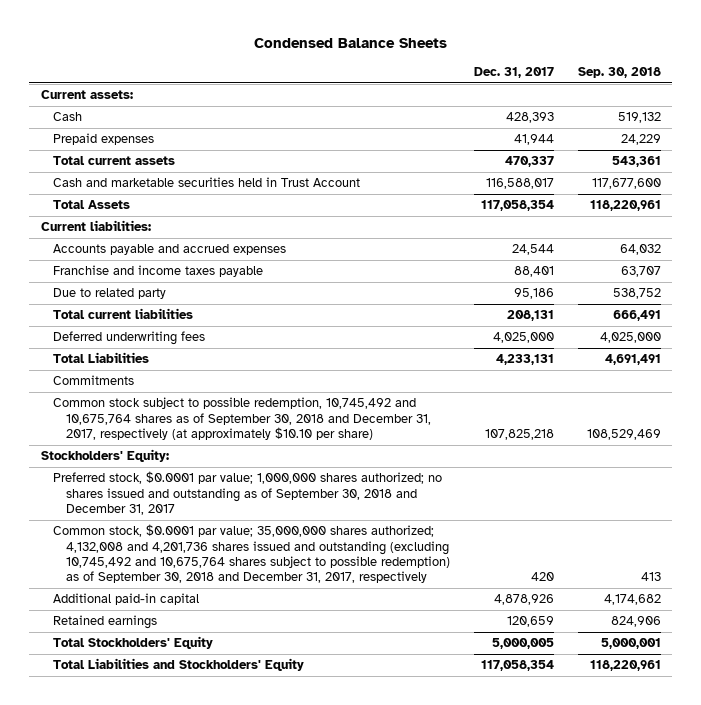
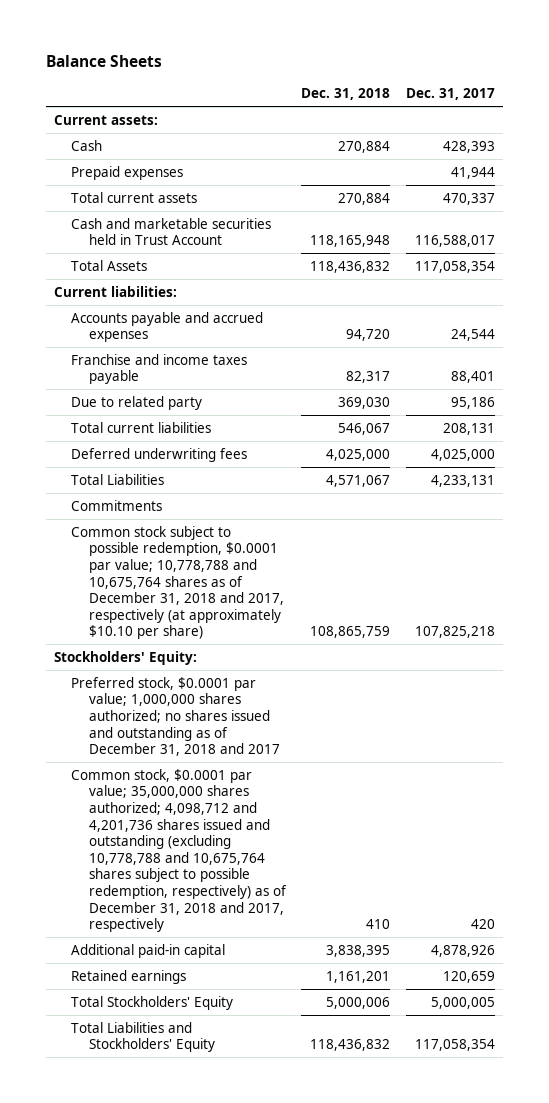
- Condensed Balance Sheets
+ Balance Sheets
- | Dec. 31, 2017 | Sep. 30, 2018
+ | Dec. 31, 2018 | Dec. 31, 2017
- Common stock subject to possible redemption, 10,745,492 and 10,675,764 shares as of September 30, 2018 and December 31, 2017, respectively (at approximately $10.10 per share) | 107,825,218 | 108,529,469
+ Common stock subject to possible redemption, $0.0001 par value; 10,778,788 and 10,675,764 shares as of December 31, 2018 and 2017, respectively (at approximately $10.10 per share) | 108,865,759 | 107,825,218
- Preferred stock, $0.0001 par value; 1,000,000 shares authorized; no shares issued and outstanding as of September 30, 2018 and December 31, 2017
- Common stock, $0.0001 par value; 35,000,000 shares authorized; 4,132,008 and 4,201,736 shares issued and outstanding (excluding 10,745,492 and 10,675,764 shares subject to possible redemption) as of September 30, 2018 and December 31, 2017, respectively | 420 | 413
+ Preferred stock, $0.0001 par value; 1,000,000 shares authorized; no shares issued and outstanding as of December 31, 2018 and 2017
+ Common stock, $0.0001 par value; 35,000,000 shares authorized; 4,098,712 and 4,201,736 shares issued and outstanding (excluding 10,778,788 and 10,675,764 shares subject to possible redemption, respectively) as of December 31, 2018 and 2017, respectively | 410 | 420

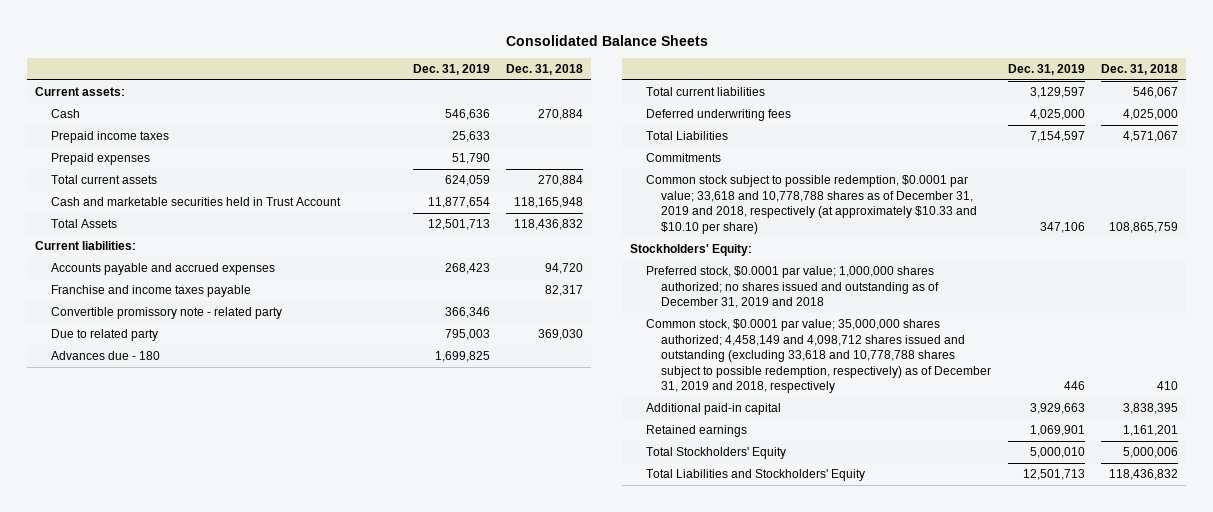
- Balance Sheets
+ Consolidated Balance Sheets
- | Dec. 31, 2018 | Dec. 31, 2017
+ | Dec. 31, 2019 | Dec. 31, 2018
+ Prepaid income taxes | 25,633 |
+ Convertible promissory note - related party | 366,346 |
+ Advances due - 180 | 1,699,825 |
- Common stock subject to possible redemption, $0.0001 par value; 10,778,788 and 10,675,764 shares as of December 31, 2018 and 2017, respectively (at approximately $10.10 per share) | 108,865,759 | 107,825,218
+ Common stock subject to possible redemption, $0.0001 par value; 33,618 and 10,778,788 shares as of December 31, 2019 and 2018, respectively (at approximately $10.33 and $10.10 per share) | 347,106 | 108,865,759
- Preferred stock, $0.0001 par value; 1,000,000 shares authorized; no shares issued and outstanding as of December 31, 2018 and 2017
- Common stock, $0.0001 par value; 35,000,000 shares authorized; 4,098,712 and 4,201,736 shares issued and outstanding (excluding 10,778,788 and 10,675,764 shares subject to possible redemption, respectively) as of December 31, 2018 and 2017, respectively | 410 | 420
+ Preferred stock, $0.0001 par value; 1,000,000 shares authorized; no shares issued and outstanding as of December 31, 2019 and 2018
+ Common stock, $0.0001 par value; 35,000,000 shares authorized; 4,458,149 and 4,098,712 shares issued and outstanding (excluding 33,618 and 10,778,788 shares subject to possible redemption, respectively) as of December 31, 2019 and 2018, respectively | 446 | 410

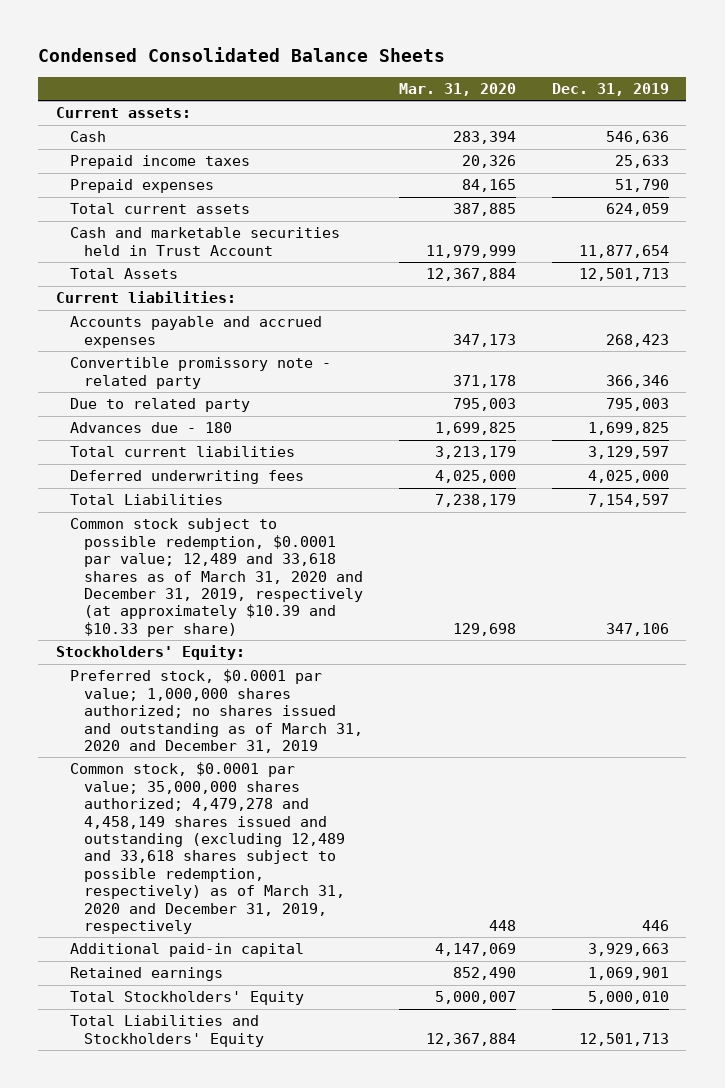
- Consolidated Balance Sheets
+ Condensed Consolidated Balance Sheets
- | Dec. 31, 2019 | Dec. 31, 2018
+ | Mar. 31, 2020 | Dec. 31, 2019
- Franchise and income taxes payable | | 82,317
- Commitments
- Common stock subject to possible redemption, $0.0001 par value; 33,618 and 10,778,788 shares as of December 31, 2019 and 2018, respectively (at approximately $10.33 and $10.10 per share) | 347,106 | 108,865,759
+ Common stock subject to possible redemption, $0.0001 par value; 12,489 and 33,618 shares as of March 31, 2020 and December 31, 2019, respectively (at approximately $10.39 and $10.33 per share) | 129,698 | 347,106
- Preferred stock, $0.0001 par value; 1,000,000 shares authorized; no shares issued and outstanding as of December 31, 2019 and 2018
- Common stock, $0.0001 par value; 35,000,000 shares authorized; 4,458,149 and 4,098,712 shares issued and outstanding (excluding 33,618 and 10,778,788 shares subject to possible redemption, respectively) as of December 31, 2019 and 2018, respectively | 446 | 410
+ Preferred stock, $0.0001 par value; 1,000,000 shares authorized; no shares issued and outstanding as of March 31, 2020 and December 31, 2019
+ Common stock, $0.0001 par value; 35,000,000 shares authorized; 4,479,278 and 4,458,149 shares issued and outstanding (excluding 12,489 and 33,618 shares subject to possible redemption, respectively) as of March 31, 2020 and December 31, 2019, respectively | 448 | 446

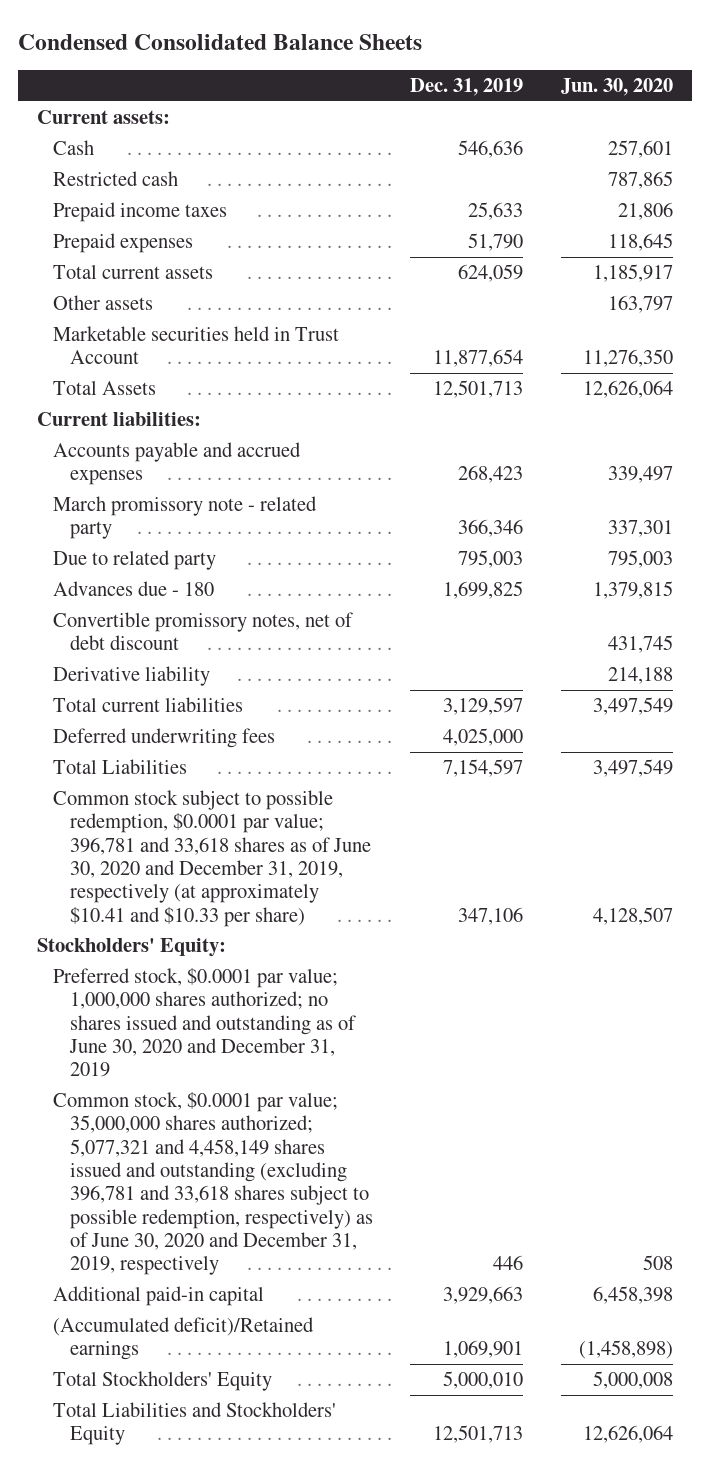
- | Mar. 31, 2020 | Dec. 31, 2019
+ | Dec. 31, 2019 | Jun. 30, 2020
+ Restricted cash | | 787,865
- Cash and marketable securities held in Trust Account | 11,979,999 | 11,877,654
+ Other assets | | 163,797
+ Marketable securities held in Trust Account | 11,877,654 | 11,276,350
- Convertible promissory note - related party | 371,178 | 366,346
+ March promissory note - related party | 366,346 | 337,301
+ Convertible promissory notes, net of debt discount | | 431,745
+ Derivative liability | | 214,188
- Common stock subject to possible redemption, $0.0001 par value; 12,489 and 33,618 shares as of March 31, 2020 and December 31, 2019, respectively (at approximately $10.39 and $10.33 per share) | 129,698 | 347,106
+ Common stock subject to possible redemption, $0.0001 par value; 396,781 and 33,618 shares as of June 30, 2020 and December 31, 2019, respectively (at approximately $10.41 and $10.33 per share) | 347,106 | 4,128,507
- Preferred stock, $0.0001 par value; 1,000,000 shares authorized; no shares issued and outstanding as of March 31, 2020 and December 31, 2019
- Common stock, $0.0001 par value; 35,000,000 shares authorized; 4,479,278 and 4,458,149 shares issued and outstanding (excluding 12,489 and 33,618 shares subject to possible redemption, respectively) as of March 31, 2020 and December 31, 2019, respectively | 448 | 446
+ Preferred stock, $0.0001 par value; 1,000,000 shares authorized; no shares issued and outstanding as of June 30, 2020 and December 31, 2019
+ Common stock, $0.0001 par value; 35,000,000 shares authorized; 5,077,321 and 4,458,149 shares issued and outstanding (excluding 396,781 and 33,618 shares subject to possible redemption, respectively) as of June 30, 2020 and December 31, 2019, respectively | 446 | 508
- Retained earnings | 852,490 | 1,069,901
+ (Accumulated deficit)/Retained earnings | 1,069,901 | (1,458,898)

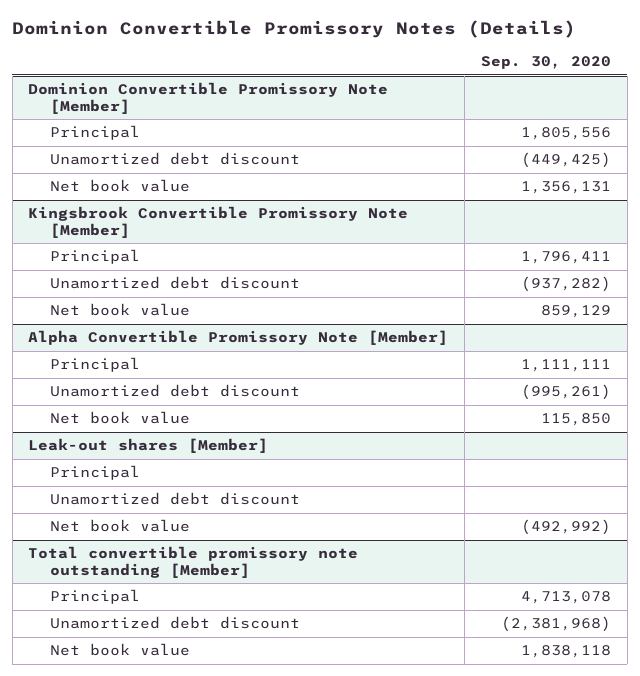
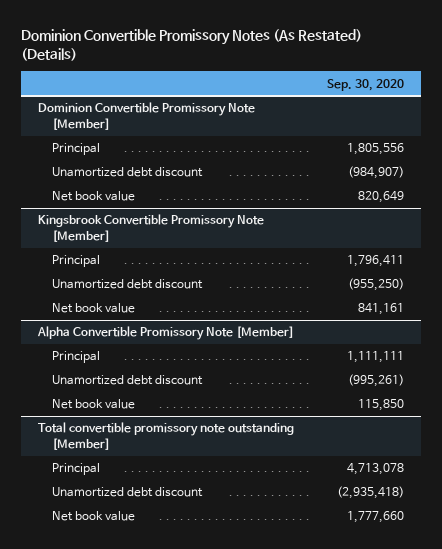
- Dominion Convertible Promissory Notes (Details)
+ Dominion Convertible Promissory Notes (As Restated) (Details)
@ Dominion Convertible Promissory Note [Member]
- Unamortized debt discount | (449,425)
- Net book value | 1,356,131
+ Unamortized debt discount | (984,907)
+ Net book value | 820,649
@ Kingsbrook Convertible Promissory Note [Member]
- Unamortized debt discount | (937,282)
- Net book value | 859,129
+ Unamortized debt discount | (955,250)
+ Net book value | 841,161
- Leak-out shares [Member]
- Principal
- Unamortized debt discount
- Net book value | (492,992)
@ Total convertible promissory note outstanding [Member]
- Unamortized debt discount | (2,381,968)
- Net book value | 1,838,118
+ Unamortized debt discount | (2,935,418)
+ Net book value | 1,777,660

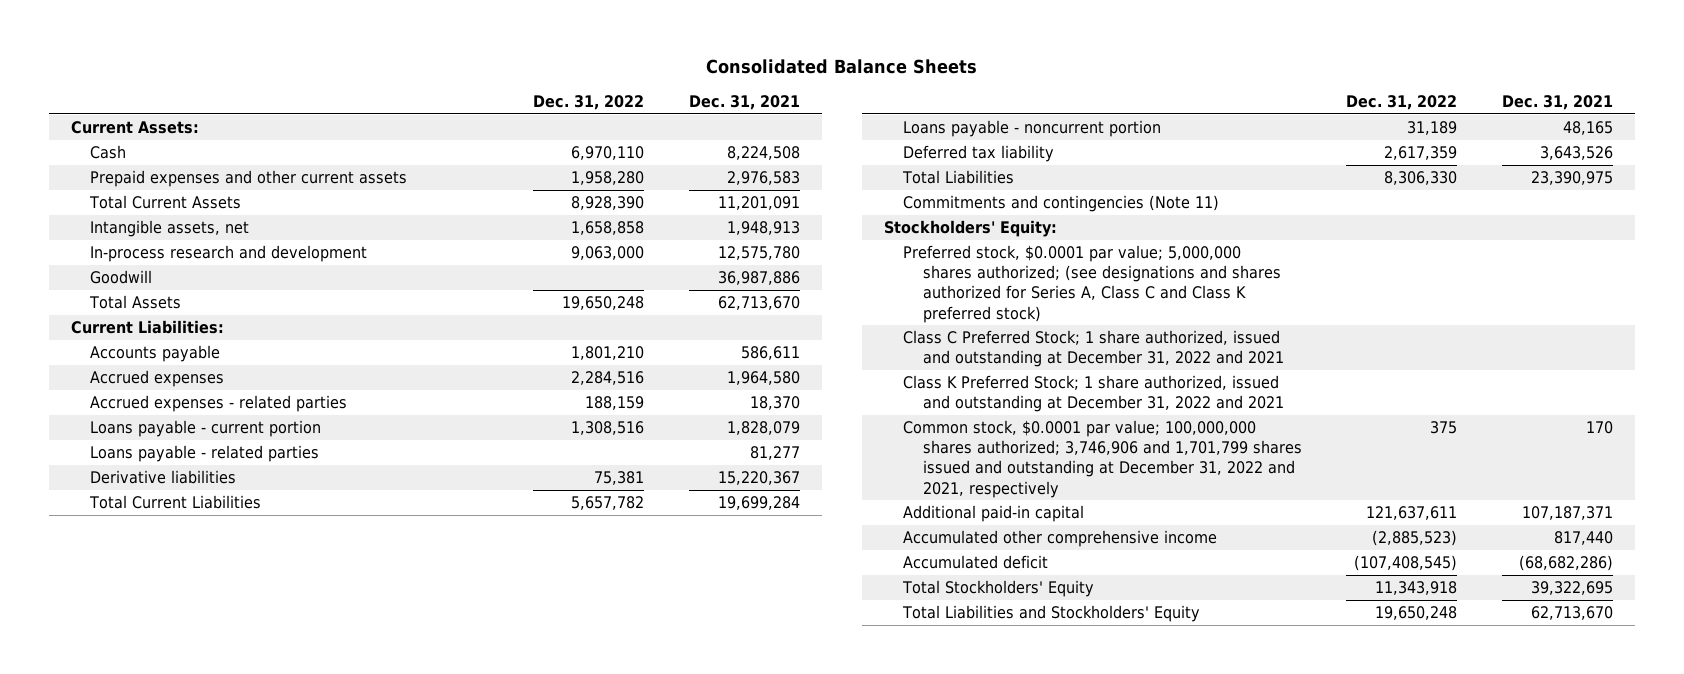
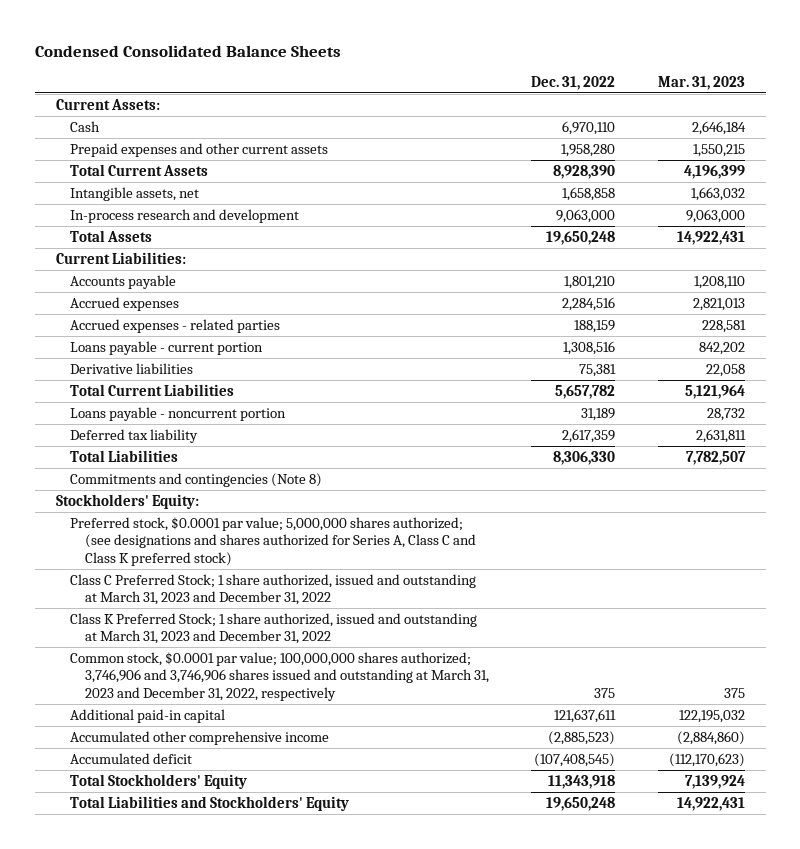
- Consolidated Balance Sheets
+ Condensed Consolidated Balance Sheets
- | Dec. 31, 2022 | Dec. 31, 2021
+ | Dec. 31, 2022 | Mar. 31, 2023
- Goodwill | | 36,987,886
- Loans payable - related parties | | 81,277
- Commitments and contingencies (Note 11)
+ Commitments and contingencies (Note 8)
- Class C Preferred Stock; 1 share authorized, issued and outstanding at December 31, 2022 and 2021
- Class K Preferred Stock; 1 share authorized, issued and outstanding at December 31, 2022 and 2021
- Common stock, $0.0001 par value; 100,000,000 shares authorized; 3,746,906 and 1,701,799 shares issued and outstanding at December 31, 2022 and 2021, respectively | 375 | 170
+ Class C Preferred Stock; 1 share authorized, issued and outstanding at March 31, 2023 and December 31, 2022
+ Class K Preferred Stock; 1 share authorized, issued and outstanding at March 31, 2023 and December 31, 2022
+ Common stock, $0.0001 par value; 100,000,000 shares authorized; 3,746,906 and 3,746,906 shares issued and outstanding at March 31, 2023 and December 31, 2022, respectively | 375 | 375

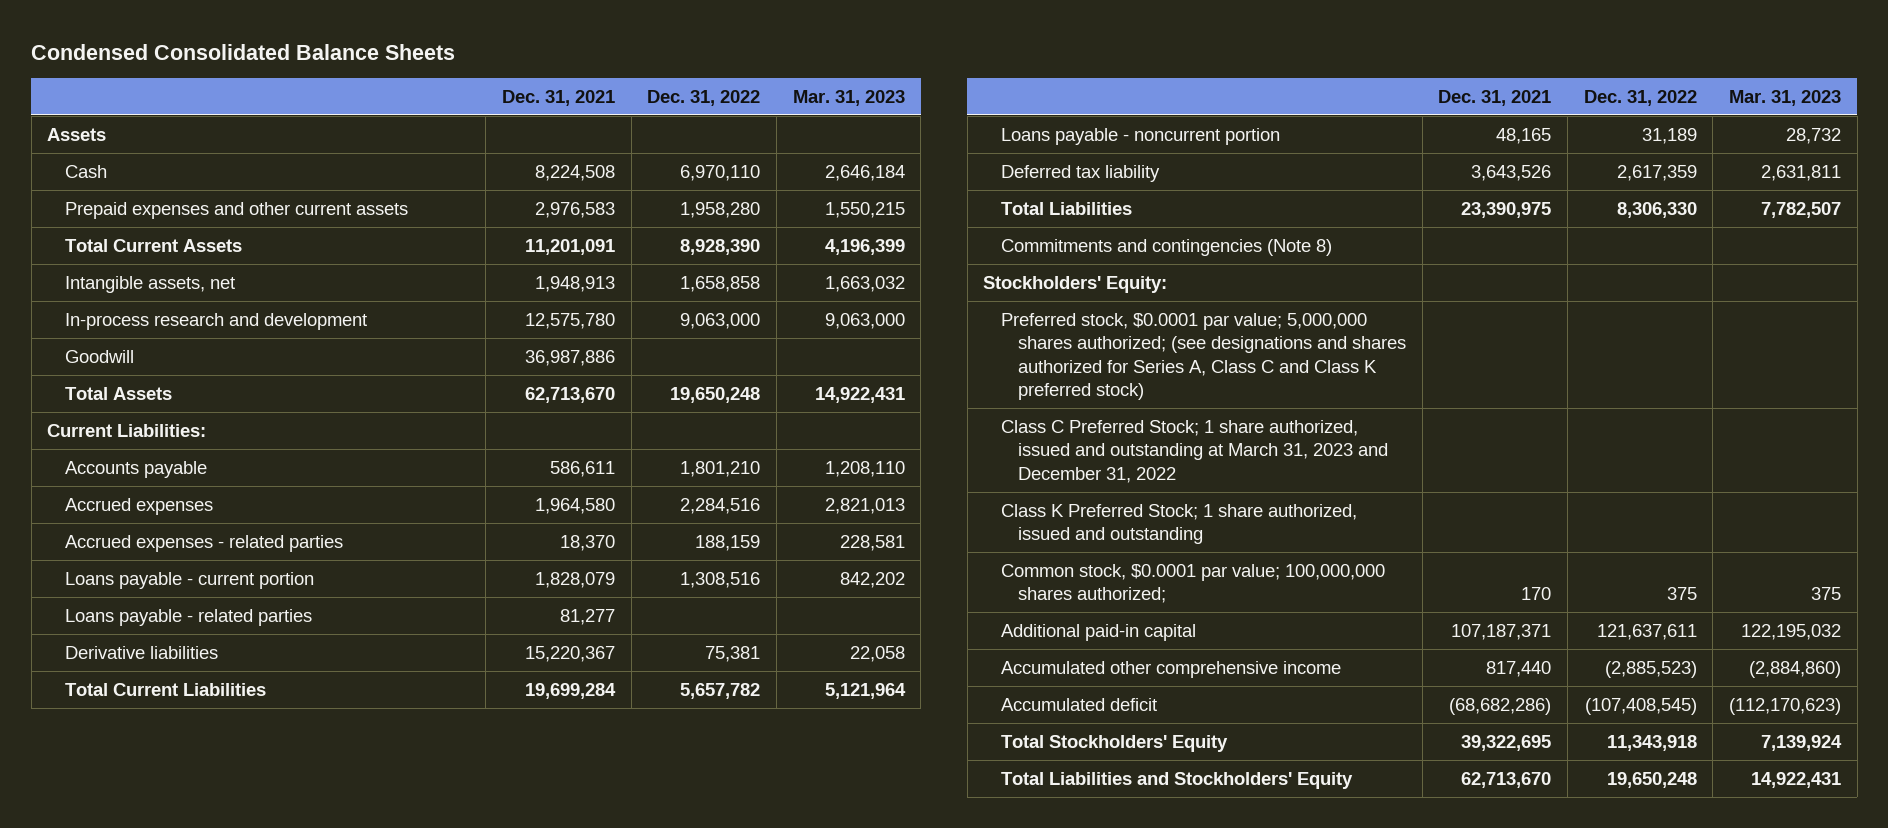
- | Dec. 31, 2022 | Mar. 31, 2023
+ | Dec. 31, 2021 | Dec. 31, 2022 | Mar. 31, 2023
- Current Assets:
+ Assets
+ Goodwill | 36,987,886 | |
+ Loans payable - related parties | 81,277 | |
- Class K Preferred Stock; 1 share authorized, issued and outstanding at March 31, 2023 and December 31, 2022
- Common stock, $0.0001 par value; 100,000,000 shares authorized; 3,746,906 and 3,746,906 shares issued and outstanding at March 31, 2023 and December 31, 2022, respectively | 375 | 375
+ Class K Preferred Stock; 1 share authorized, issued and outstanding
+ Common stock, $0.0001 par value; 100,000,000 shares authorized; | 170 | 375 | 375

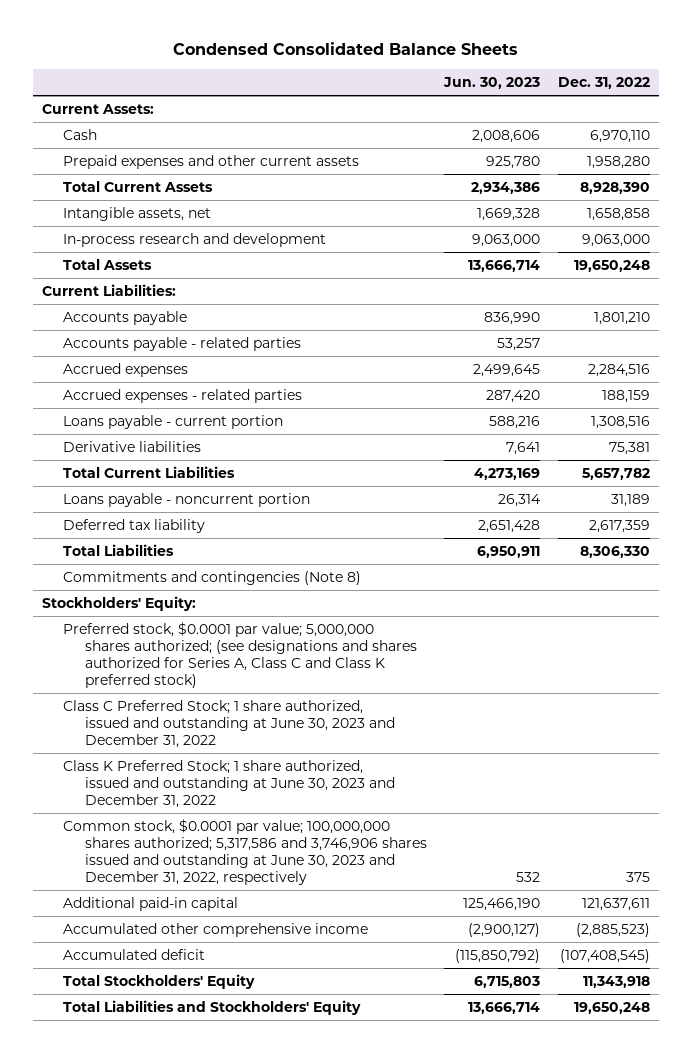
- | Dec. 31, 2021 | Dec. 31, 2022 | Mar. 31, 2023
+ | Jun. 30, 2023 | Dec. 31, 2022
- Assets
+ Current Assets:
- Goodwill | 36,987,886 | |
+ Accounts payable - related parties | 53,257 |
- Loans payable - related parties | 81,277 | |
- Class C Preferred Stock; 1 share authorized, issued and outstanding at March 31, 2023 and December 31, 2022
- Class K Preferred Stock; 1 share authorized, issued and outstanding
- Common stock, $0.0001 par value; 100,000,000 shares authorized; | 170 | 375 | 375
+ Class C Preferred Stock; 1 share authorized, issued and outstanding at June 30, 2023 and December 31, 2022
+ Class K Preferred Stock; 1 share authorized, issued and outstanding at June 30, 2023 and December 31, 2022
+ Common stock, $0.0001 par value; 100,000,000 shares authorized; 5,317,586 and 3,746,906 shares issued and outstanding at June 30, 2023 and December 31, 2022, respectively | 532 | 375

